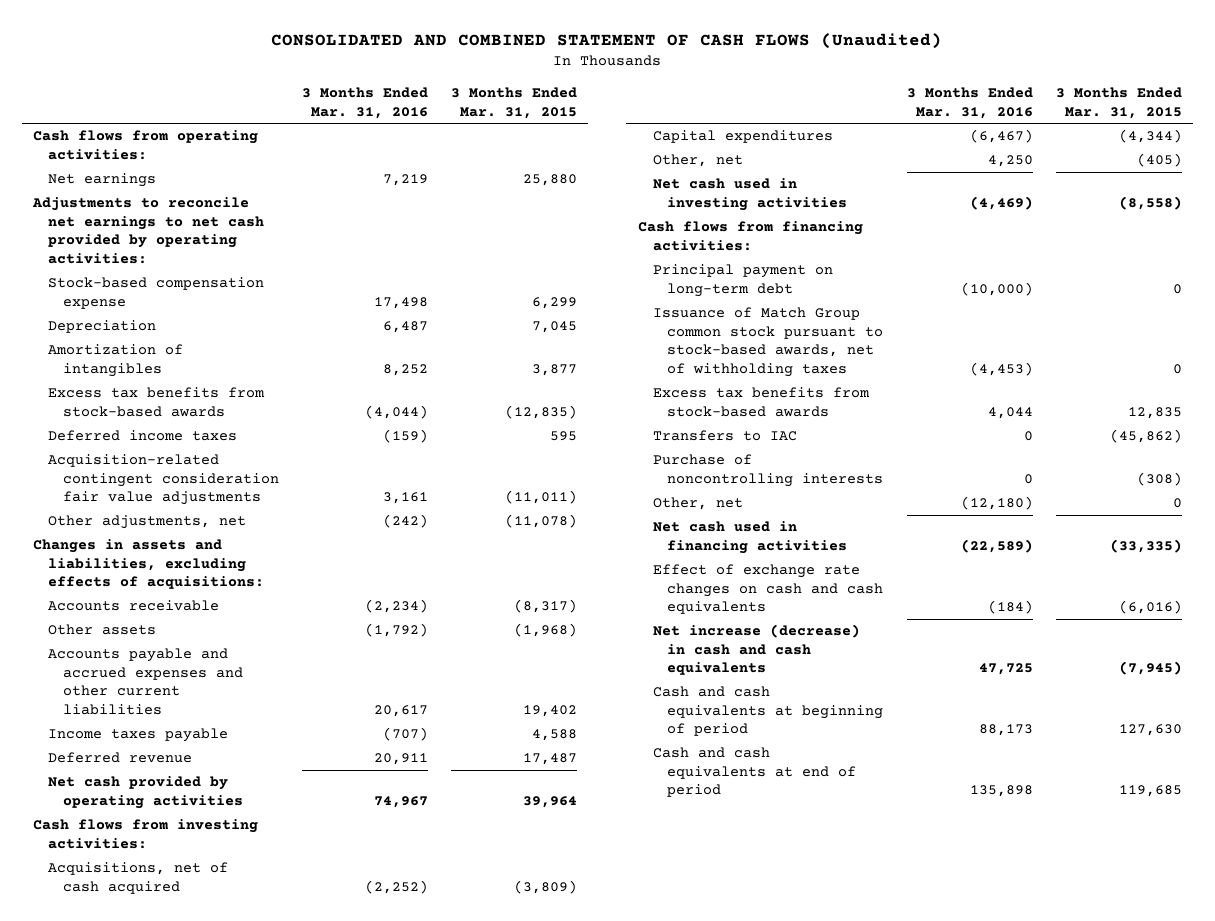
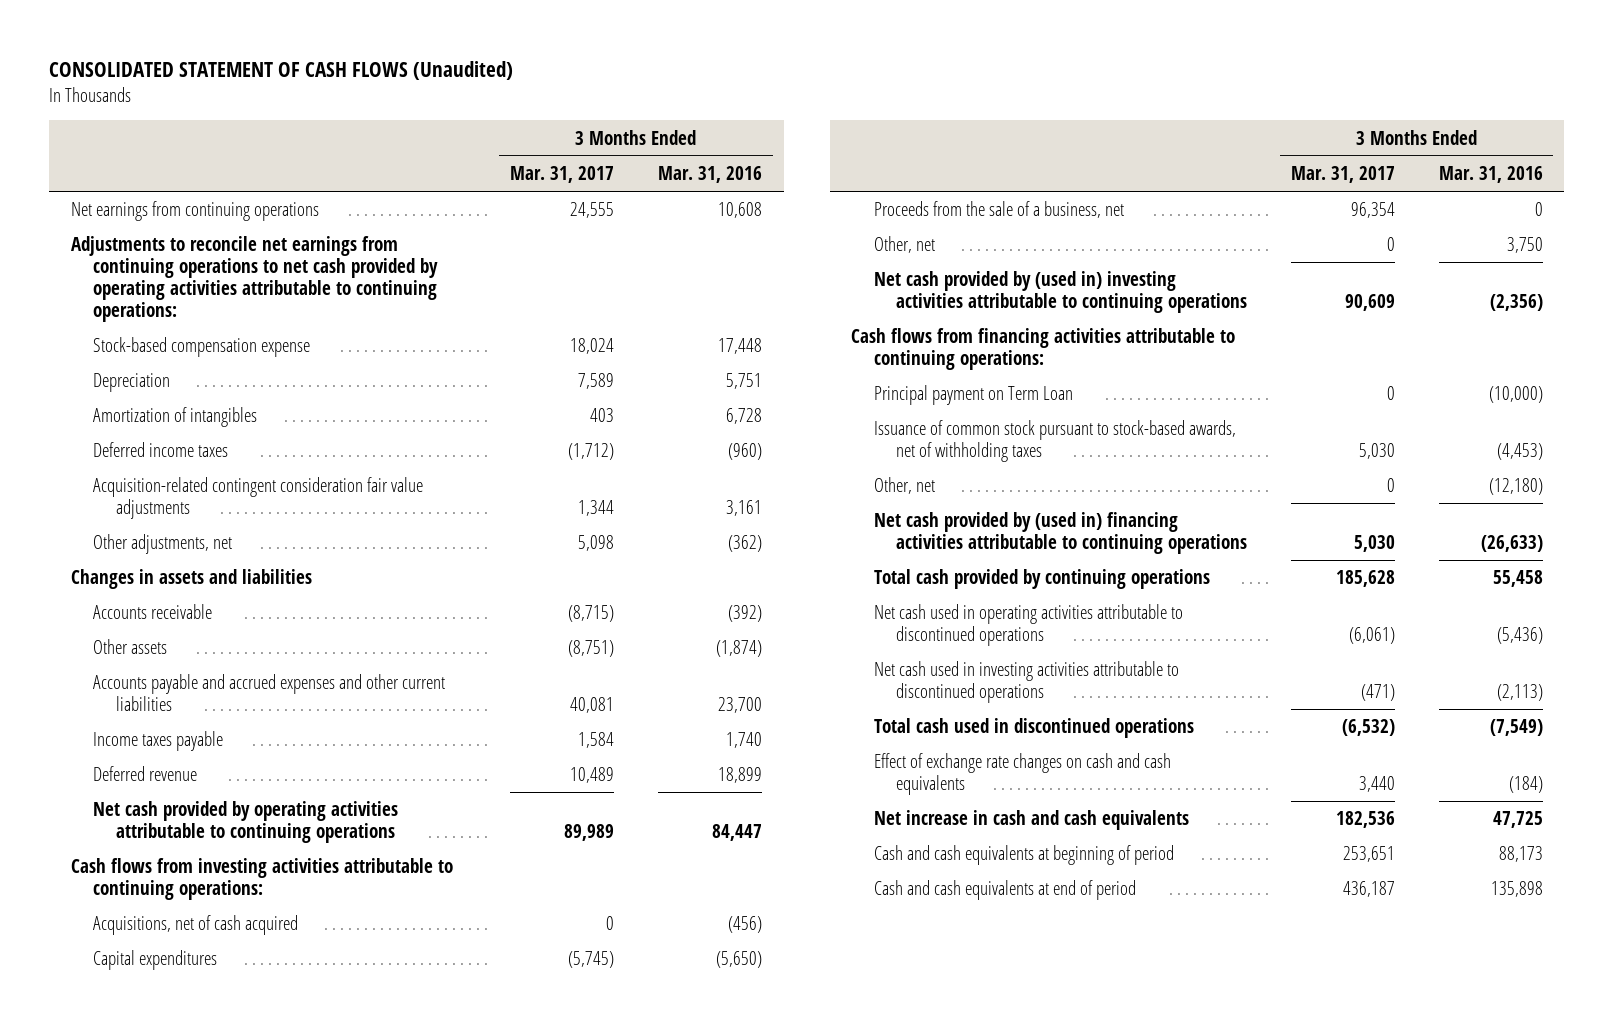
- CONSOLIDATED AND COMBINED STATEMENT OF CASH FLOWS (Unaudited)
+ CONSOLIDATED STATEMENT OF CASH FLOWS (Unaudited)
- | 3 Months Ended Mar. 31, 2016 | 3 Months Ended Mar. 31, 2015
+ | 3 Months Ended Mar. 31, 2017 | 3 Months Ended Mar. 31, 2016
- Cash flows from operating activities:
- Net earnings | 7,219 | 25,880
- Adjustments to reconcile net earnings to net cash provided by operating activities:
- Stock-based compensation expense | 17,498 | 6,299
- Depreciation | 6,487 | 7,045
- Amortization of intangibles | 8,252 | 3,877
- Excess tax benefits from stock-based awards | (4,044) | (12,835)
- Deferred income taxes | (159) | 595
+ Net earnings from continuing operations | 24,555 | 10,608
+ Adjustments to reconcile net earnings from continuing operations to net cash provided by operating activities attributable to continuing operations:
+ Stock-based compensation expense | 18,024 | 17,448
+ Depreciation | 7,589 | 5,751
+ Amortization of intangibles | 403 | 6,728
+ Deferred income taxes | (1,712) | (960)
- Other adjustments, net | (242) | (11,078)
- Changes in assets and liabilities, excluding effects of acquisitions:
- Accounts receivable | (2,234) | (8,317)
- Other assets | (1,792) | (1,968)
- Accounts payable and accrued expenses and other current liabilities | 20,617 | 19,402
- Income taxes payable | (707) | 4,588
- Deferred revenue | 20,911 | 17,487
- Net cash provided by operating activities | 74,967 | 39,964
- Cash flows from investing activities:
- Acquisitions, net of cash acquired | (2,252) | (3,809)
- Capital expenditures | (6,467) | (4,344)
- Other, net | 4,250 | (405)
- Net cash used in investing activities | (4,469) | (8,558)
- Cash flows from financing activities:
- Principal payment on long-term debt | (10,000) | 0
- Issuance of Match Group common stock pursuant to stock-based awards, net of withholding taxes | (4,453) | 0
- Excess tax benefits from stock-based awards | 4,044 | 12,835
- Transfers to IAC | 0 | (45,862)
- Purchase of noncontrolling interests | 0 | (308)
+ Other adjustments, net | 5,098 | (362)
+ Changes in assets and liabilities
+ Accounts receivable | (8,715) | (392)
+ Other assets | (8,751) | (1,874)
+ Accounts payable and accrued expenses and other current liabilities | 40,081 | 23,700
+ Income taxes payable | 1,584 | 1,740
+ Deferred revenue | 10,489 | 18,899
+ Net cash provided by operating activities attributable to continuing operations | 89,989 | 84,447
+ Cash flows from investing activities attributable to continuing operations:
+ Acquisitions, net of cash acquired | 0 | (456)
+ Capital expenditures | (5,745) | (5,650)
+ Proceeds from the sale of a business, net | 96,354 | 0
+ Other, net | 0 | 3,750
+ Net cash provided by (used in) investing activities attributable to continuing operations | 90,609 | (2,356)
+ Cash flows from financing activities attributable to continuing operations:
+ Principal payment on Term Loan | 0 | (10,000)
+ Issuance of common stock pursuant to stock-based awards, net of withholding taxes | 5,030 | (4,453)
- Net cash used in financing activities | (22,589) | (33,335)
+ Net cash provided by (used in) financing activities attributable to continuing operations | 5,030 | (26,633)
+ Total cash provided by continuing operations | 185,628 | 55,458
+ Net cash used in operating activities attributable to discontinued operations | (6,061) | (5,436)
+ Net cash used in investing activities attributable to discontinued operations | (471) | (2,113)
+ Total cash used in discontinued operations | (6,532) | (7,549)
- Net increase (decrease) in cash and cash equivalents | 47,725 | (7,945)
+ Net increase in cash and cash equivalents | 182,536 | 47,725

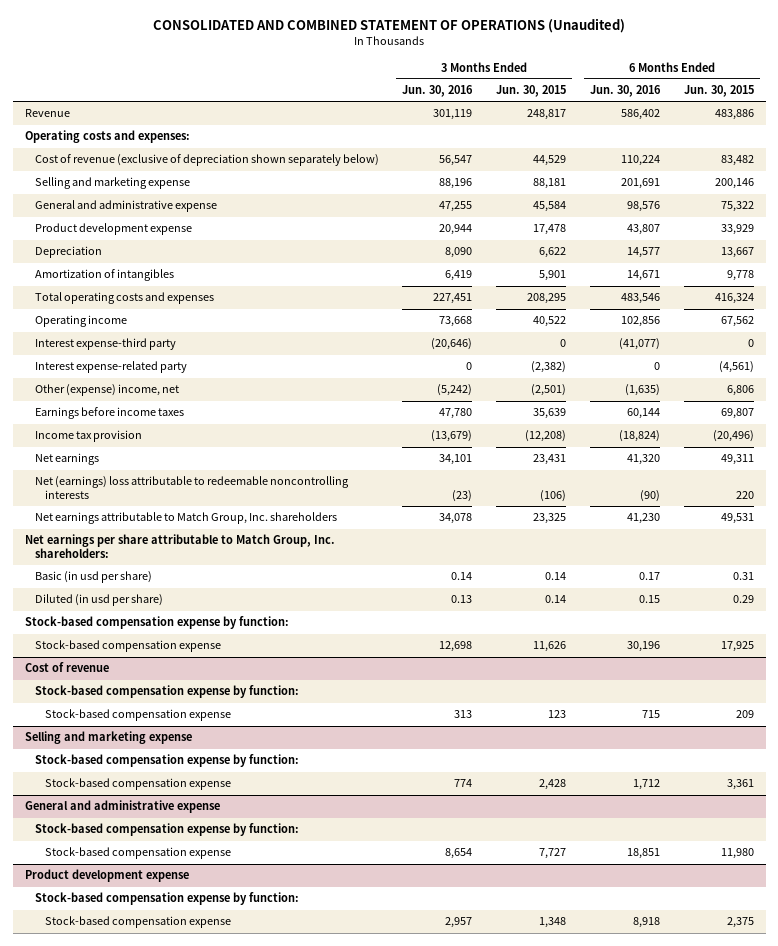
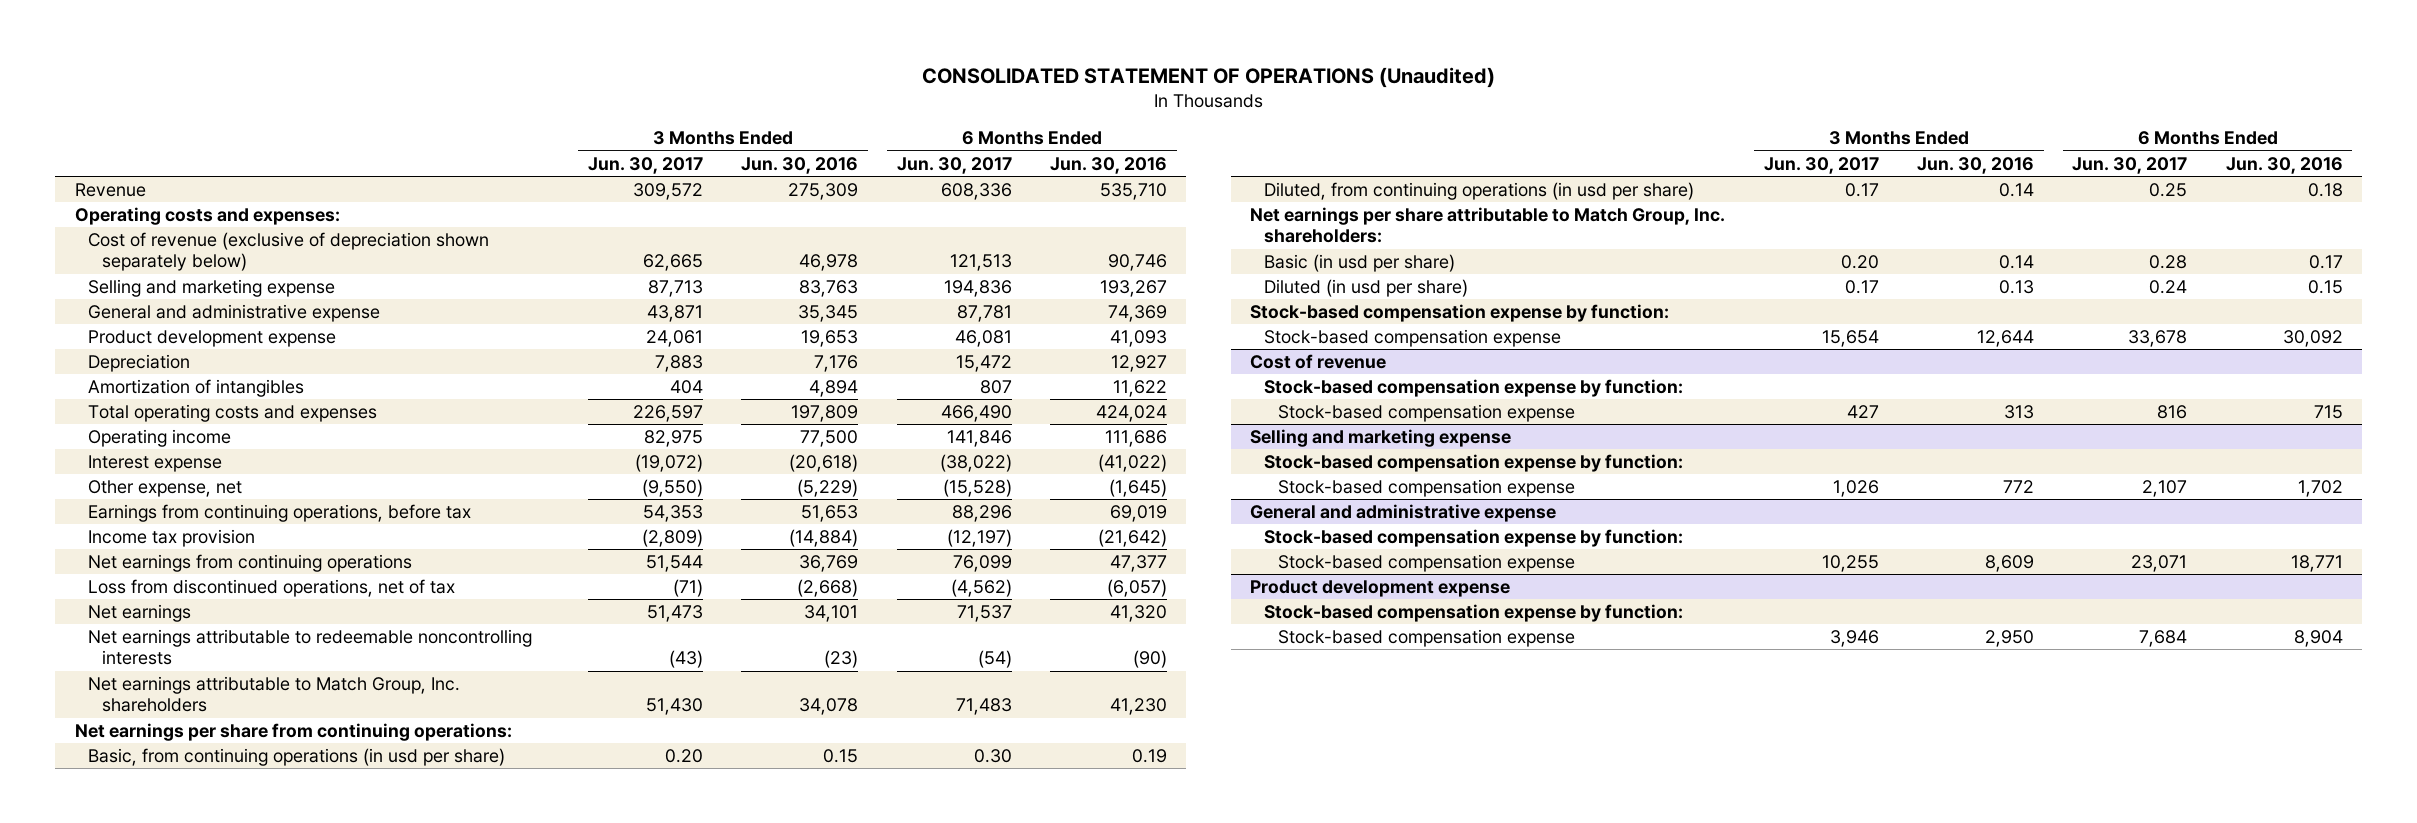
- CONSOLIDATED AND COMBINED STATEMENT OF OPERATIONS (Unaudited)
+ CONSOLIDATED STATEMENT OF OPERATIONS (Unaudited)
- | 3 Months Ended Jun. 30, 2016 | 3 Months Ended Jun. 30, 2015 | 6 Months Ended Jun. 30, 2016 | 6 Months Ended Jun. 30, 2015
+ | 3 Months Ended Jun. 30, 2017 | 3 Months Ended Jun. 30, 2016 | 6 Months Ended Jun. 30, 2017 | 6 Months Ended Jun. 30, 2016
- Revenue | 301,119 | 248,817 | 586,402 | 483,886
+ Revenue | 309,572 | 275,309 | 608,336 | 535,710
- Cost of revenue (exclusive of depreciation shown separately below) | 56,547 | 44,529 | 110,224 | 83,482
- Selling and marketing expense | 88,196 | 88,181 | 201,691 | 200,146
- General and administrative expense | 47,255 | 45,584 | 98,576 | 75,322
- Product development expense | 20,944 | 17,478 | 43,807 | 33,929
- Depreciation | 8,090 | 6,622 | 14,577 | 13,667
- Amortization of intangibles | 6,419 | 5,901 | 14,671 | 9,778
- Total operating costs and expenses | 227,451 | 208,295 | 483,546 | 416,324
- Operating income | 73,668 | 40,522 | 102,856 | 67,562
- Interest expense-third party | (20,646) | 0 | (41,077) | 0
- Interest expense-related party | 0 | (2,382) | 0 | (4,561)
- Other (expense) income, net | (5,242) | (2,501) | (1,635) | 6,806
- Earnings before income taxes | 47,780 | 35,639 | 60,144 | 69,807
- Income tax provision | (13,679) | (12,208) | (18,824) | (20,496)
+ Cost of revenue (exclusive of depreciation shown separately below) | 62,665 | 46,978 | 121,513 | 90,746
+ Selling and marketing expense | 87,713 | 83,763 | 194,836 | 193,267
+ General and administrative expense | 43,871 | 35,345 | 87,781 | 74,369
+ Product development expense | 24,061 | 19,653 | 46,081 | 41,093
+ Depreciation | 7,883 | 7,176 | 15,472 | 12,927
+ Amortization of intangibles | 404 | 4,894 | 807 | 11,622
+ Total operating costs and expenses | 226,597 | 197,809 | 466,490 | 424,024
+ Operating income | 82,975 | 77,500 | 141,846 | 111,686
+ Interest expense | (19,072) | (20,618) | (38,022) | (41,022)
+ Other expense, net | (9,550) | (5,229) | (15,528) | (1,645)
+ Earnings from continuing operations, before tax | 54,353 | 51,653 | 88,296 | 69,019
+ Income tax provision | (2,809) | (14,884) | (12,197) | (21,642)
+ Net earnings from continuing operations | 51,544 | 36,769 | 76,099 | 47,377
+ Loss from discontinued operations, net of tax | (71) | (2,668) | (4,562) | (6,057)
- Net (earnings) loss attributable to redeemable noncontrolling interests | (23) | (106) | (90) | 220
+ Net earnings attributable to redeemable noncontrolling interests | (43) | (23) | (54) | (90)
+ Net earnings per share from continuing operations:
+ Basic, from continuing operations (in usd per share) | 0.20 | 0.15 | 0.30 | 0.19
+ Diluted, from continuing operations (in usd per share) | 0.17 | 0.14 | 0.25 | 0.18
- Stock-based compensation expense | 12,698 | 11,626 | 30,196 | 17,925
+ Stock-based compensation expense | 15,654 | 12,644 | 33,678 | 30,092
@ Selling and marketing expense
- Stock-based compensation expense | 774 | 2,428 | 1,712 | 3,361
+ Stock-based compensation expense | 1,026 | 772 | 2,107 | 1,702
@ General and administrative expense
- Stock-based compensation expense | 8,654 | 7,727 | 18,851 | 11,980
+ Stock-based compensation expense | 10,255 | 8,609 | 23,071 | 18,771
@ Product development expense
- Stock-based compensation expense | 2,957 | 1,348 | 8,918 | 2,375
+ Stock-based compensation expense | 3,946 | 2,950 | 7,684 | 8,904

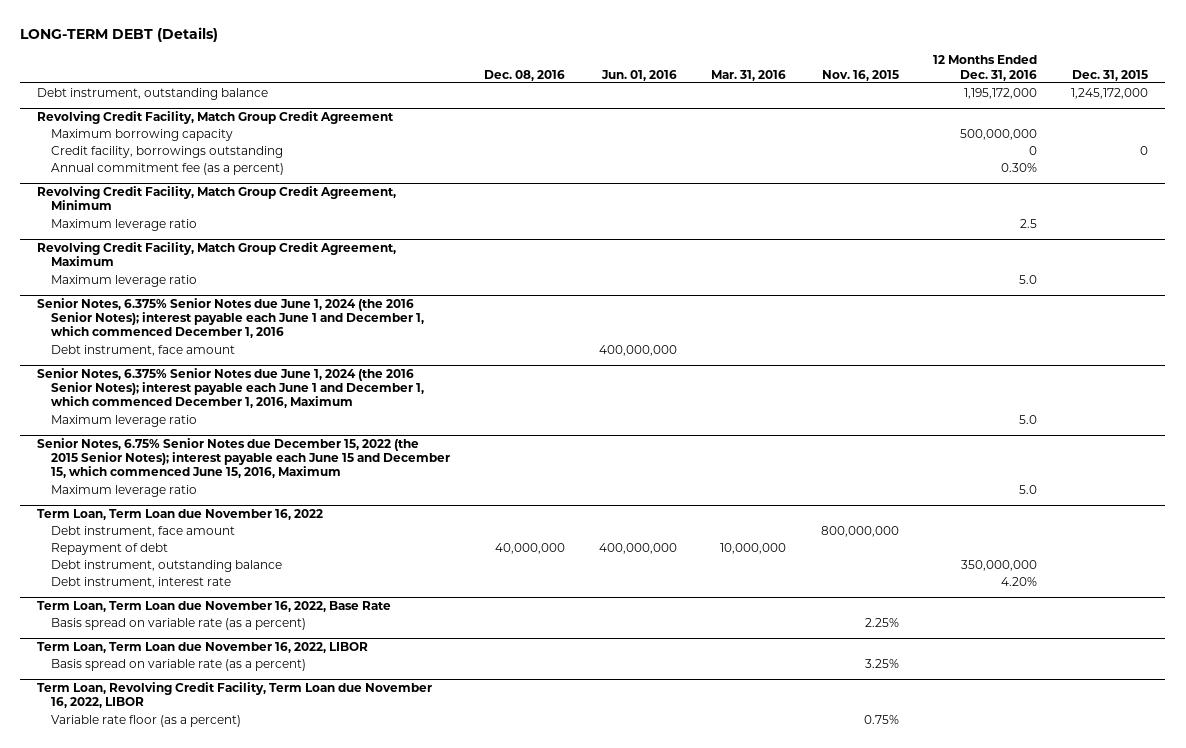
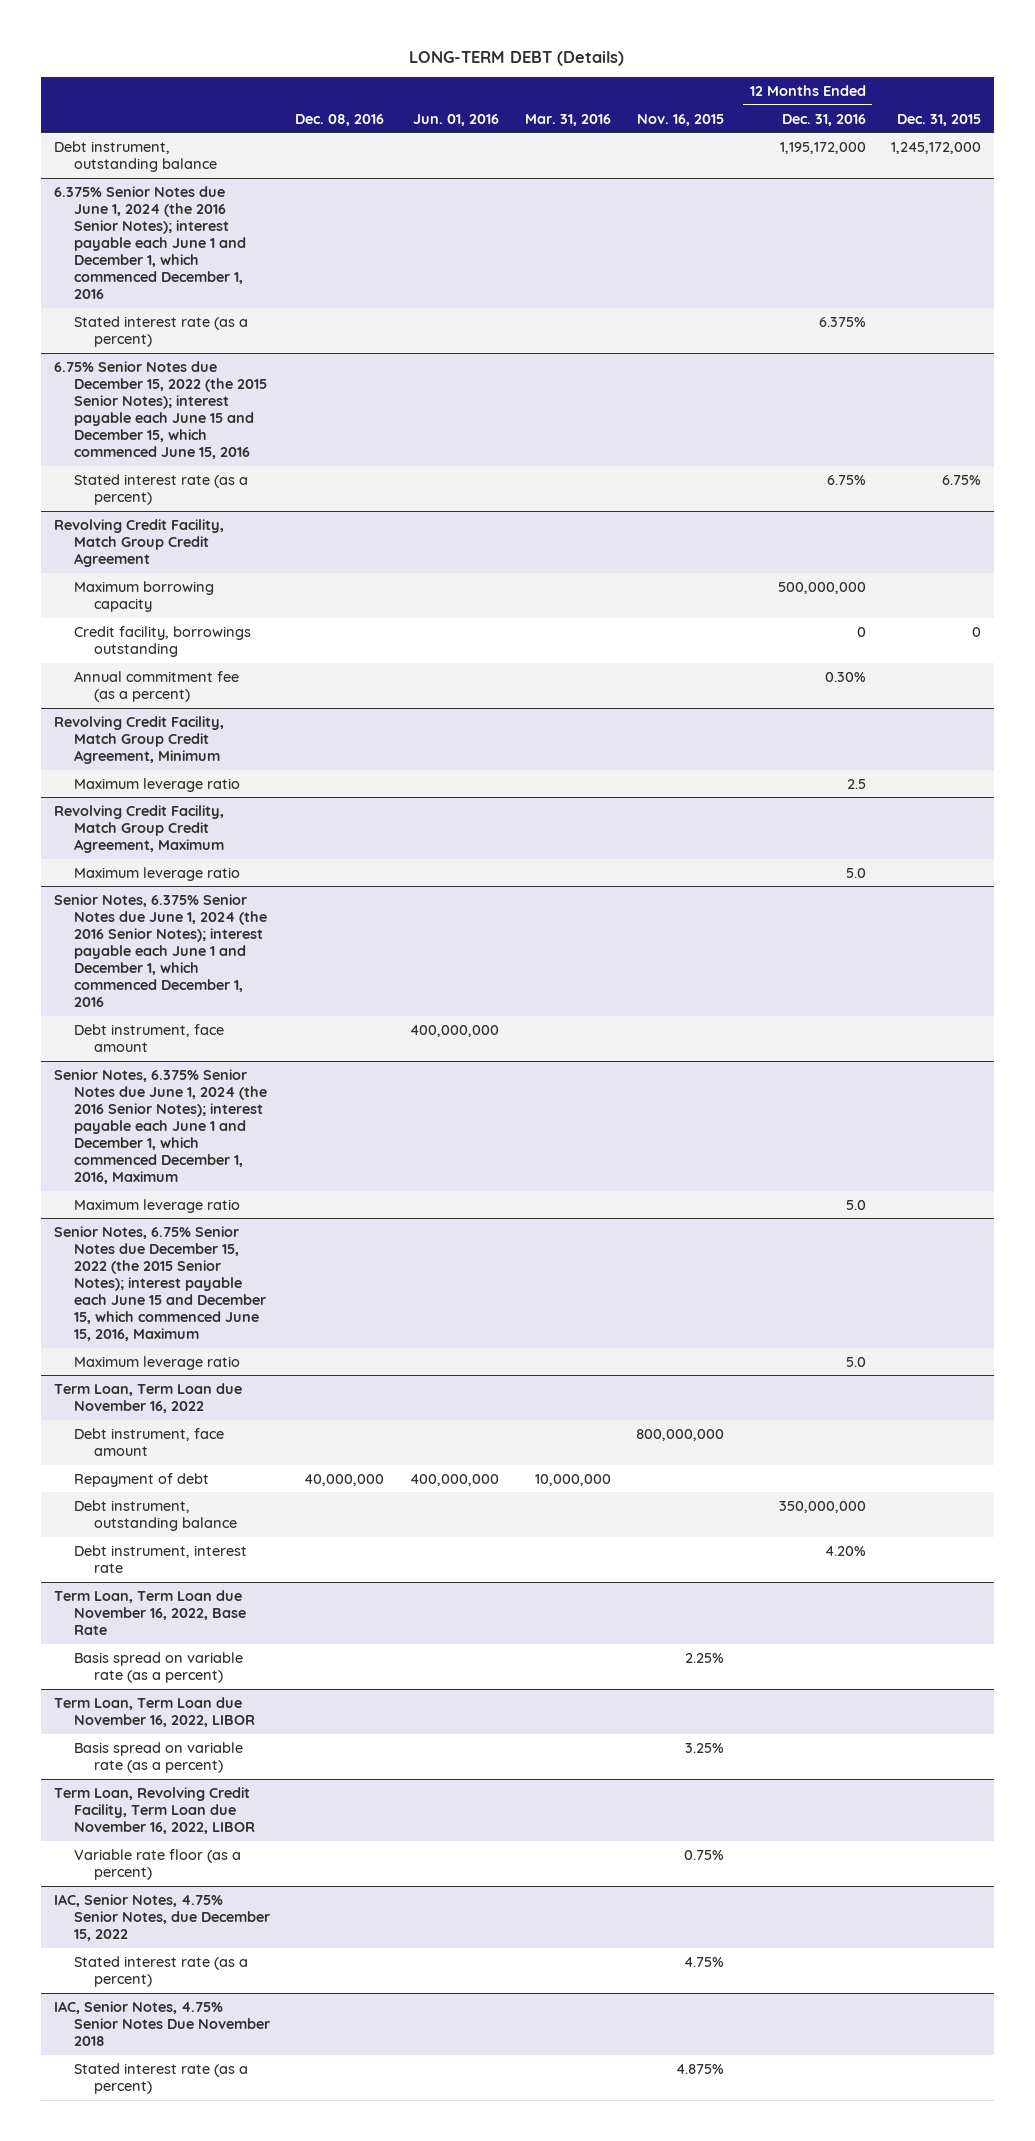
+ 6.375% Senior Notes due June 1, 2024 (the 2016 Senior Notes); interest payable each June 1 and December 1, which commenced December 1, 2016
+ Stated interest rate (as a percent) | | | | | 6.375% |
+ 6.75% Senior Notes due December 15, 2022 (the 2015 Senior Notes); interest payable each June 15 and December 15, which commenced June 15, 2016
+ Stated interest rate (as a percent) | | | | | 6.75% | 6.75%
+ IAC, Senior Notes, 4.75% Senior Notes, due December 15, 2022
+ Stated interest rate (as a percent) | | | | 4.75% | |
+ IAC, Senior Notes, 4.75% Senior Notes Due November 2018
+ Stated interest rate (as a percent) | | | | 4.875% | |

